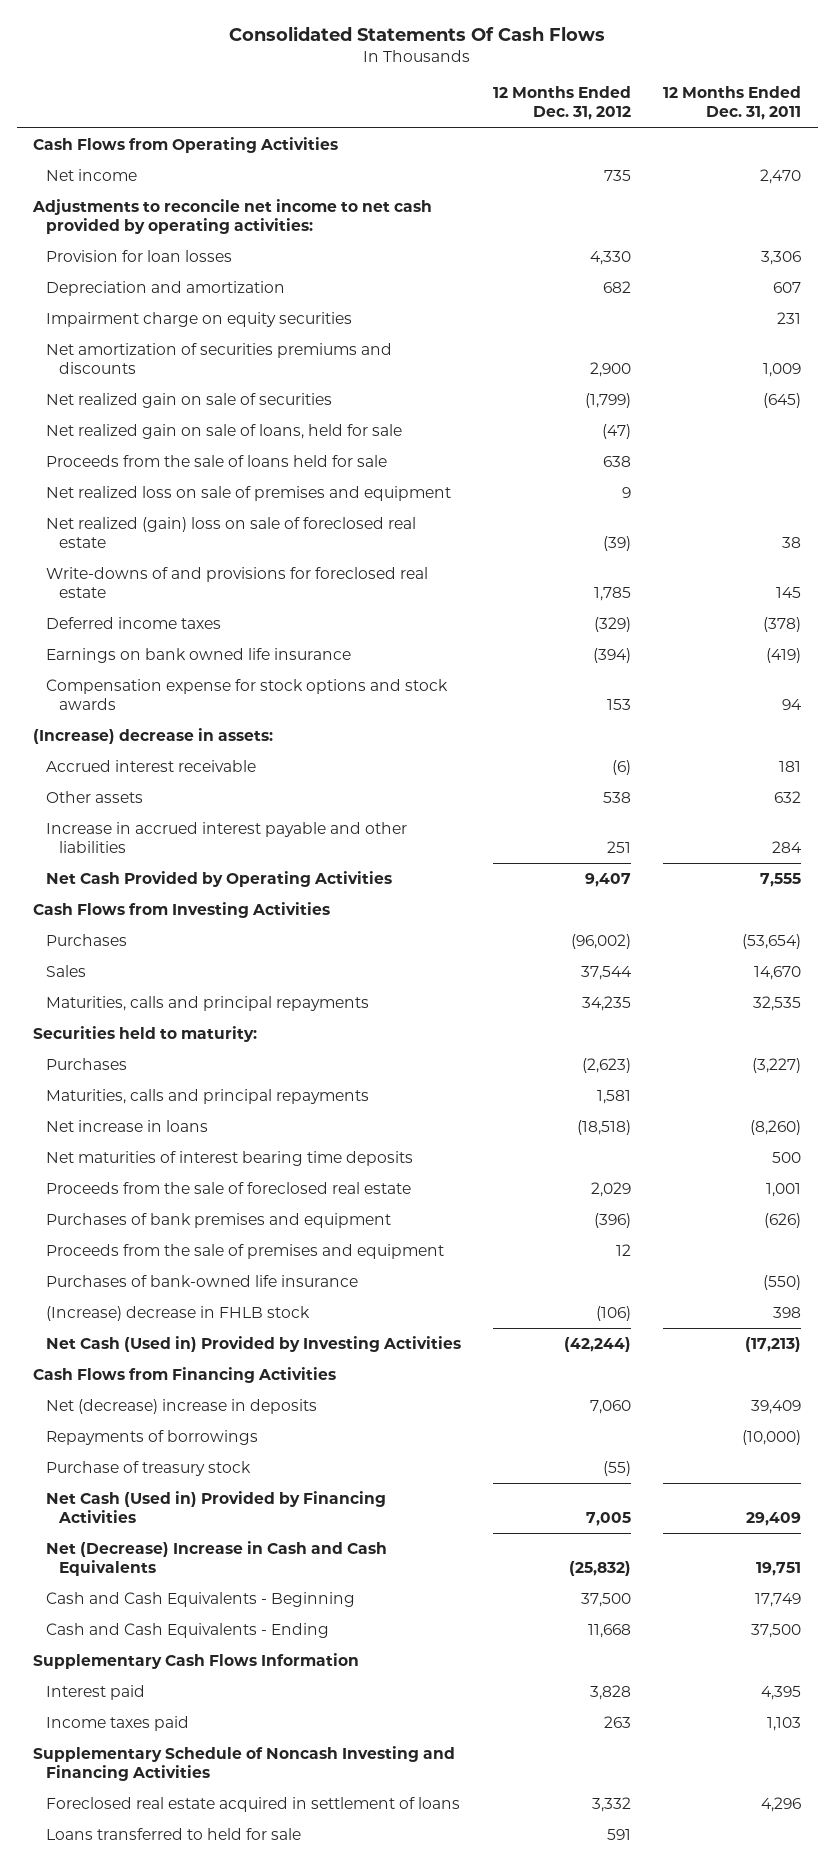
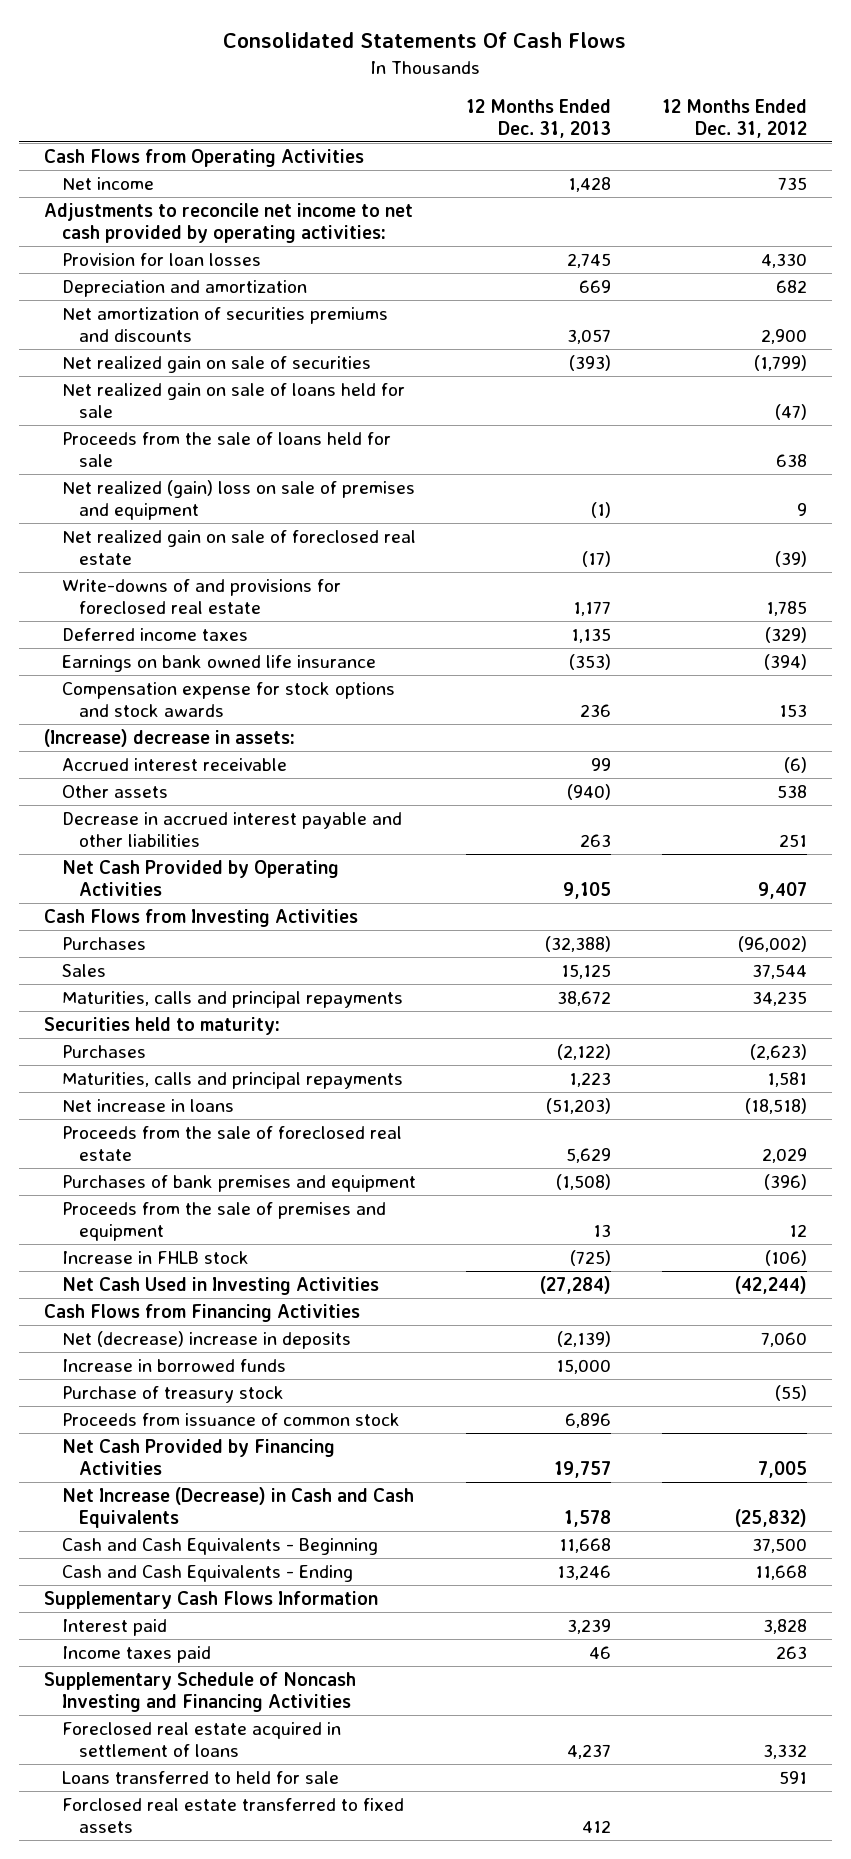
- | 12 Months Ended Dec. 31, 2012 | 12 Months Ended Dec. 31, 2011
+ | 12 Months Ended Dec. 31, 2013 | 12 Months Ended Dec. 31, 2012
- Impairment charge on equity securities | | 231
- Net realized gain on sale of loans, held for sale | (47) |
+ Net realized gain on sale of loans held for sale | | (47)
- Net realized loss on sale of premises and equipment | 9 |
- Net realized (gain) loss on sale of foreclosed real estate | (39) | 38
+ Net realized (gain) loss on sale of premises and equipment | (1) | 9
+ Net realized gain on sale of foreclosed real estate | (17) | (39)
- Increase in accrued interest payable and other liabilities | 251 | 284
+ Decrease in accrued interest payable and other liabilities | 263 | 251
- Net maturities of interest bearing time deposits | | 500
- Purchases of bank-owned life insurance | | (550)
- (Increase) decrease in FHLB stock | (106) | 398
- Net Cash (Used in) Provided by Investing Activities | (42,244) | (17,213)
+ Increase in FHLB stock | (725) | (106)
+ Net Cash Used in Investing Activities | (27,284) | (42,244)
- Repayments of borrowings | | (10,000)
+ Increase in borrowed funds | 15,000 |
- Net Cash (Used in) Provided by Financing Activities | 7,005 | 29,409
- Net (Decrease) Increase in Cash and Cash Equivalents | (25,832) | 19,751
+ Proceeds from issuance of common stock | 6,896 |
+ Net Cash Provided by Financing Activities | 19,757 | 7,005
+ Net Increase (Decrease) in Cash and Cash Equivalents | 1,578 | (25,832)
+ Forclosed real estate transferred to fixed assets | 412 |

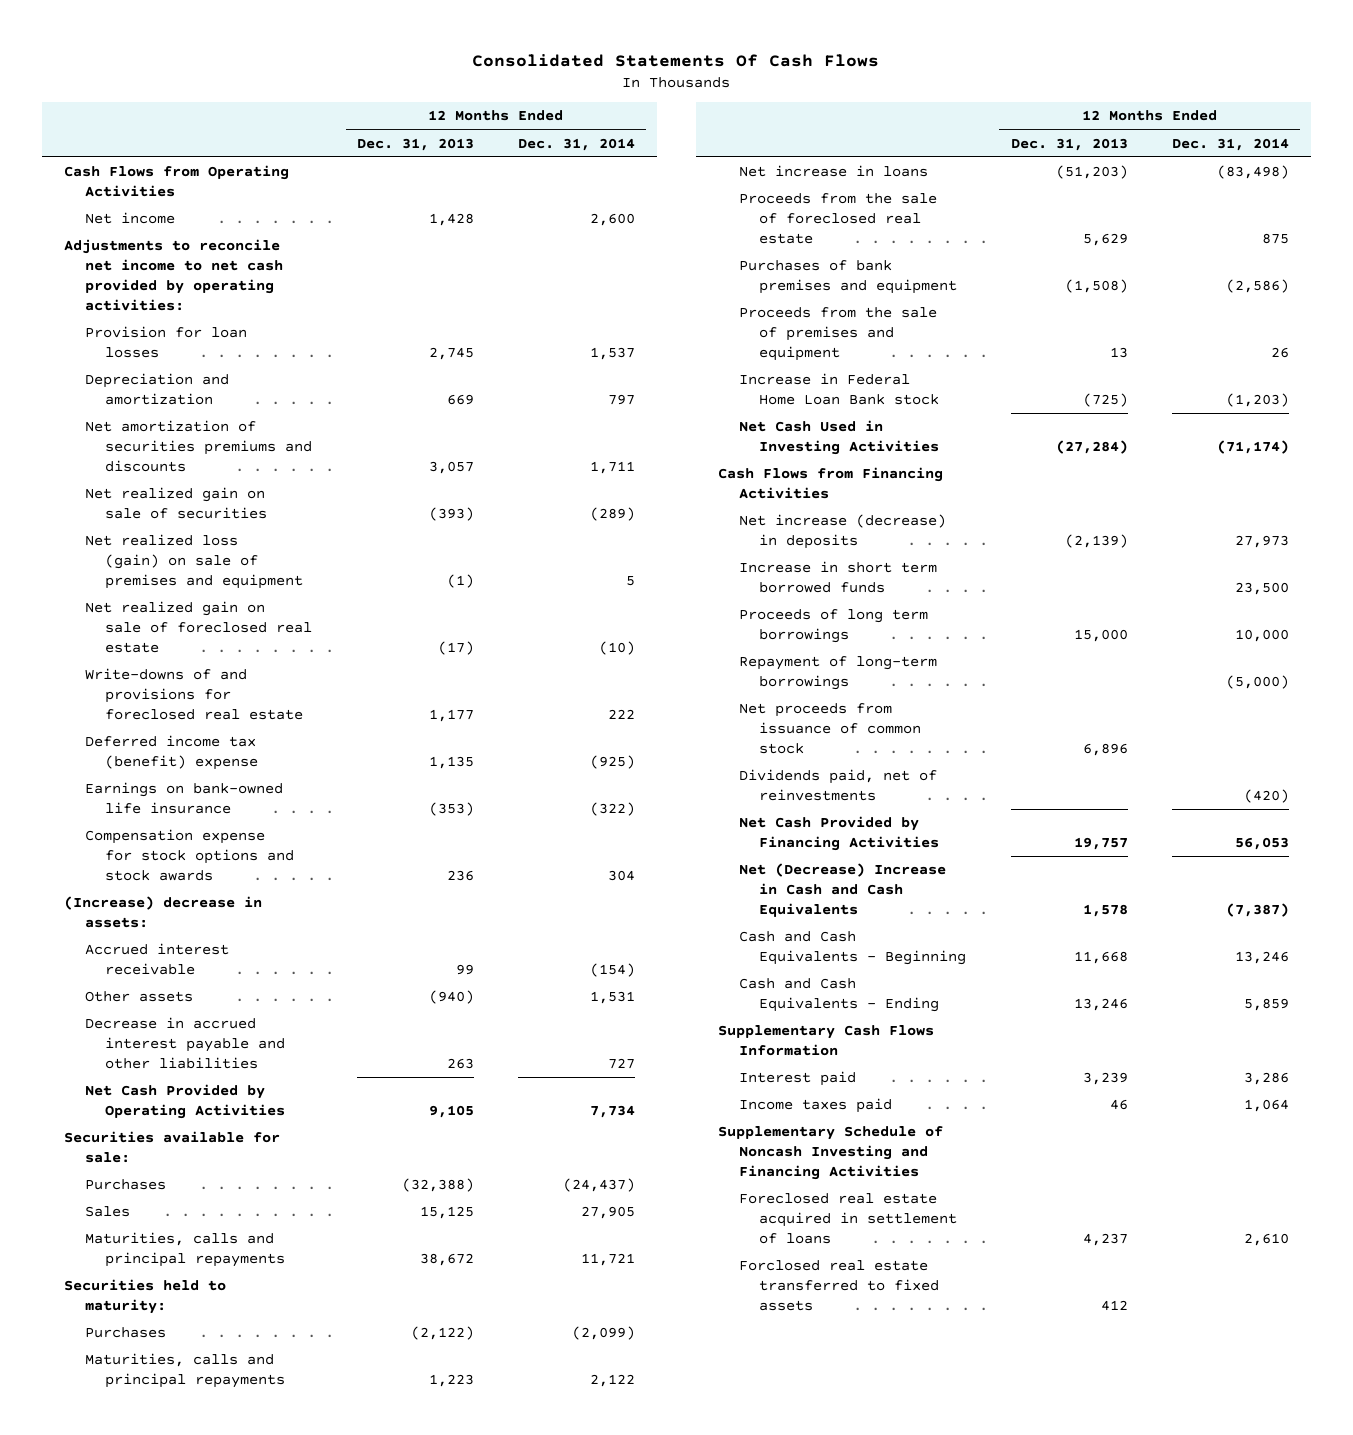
- | 12 Months Ended Dec. 31, 2013 | 12 Months Ended Dec. 31, 2012
+ | 12 Months Ended Dec. 31, 2013 | 12 Months Ended Dec. 31, 2014
- Net realized gain on sale of loans held for sale | | (47)
- Proceeds from the sale of loans held for sale | | 638
- Net realized (gain) loss on sale of premises and equipment | (1) | 9
+ Net realized loss (gain) on sale of premises and equipment | (1) | 5
- Deferred income taxes | 1,135 | (329)
- Earnings on bank owned life insurance | (353) | (394)
+ Deferred income tax (benefit) expense | 1,135 | (925)
+ Earnings on bank-owned life insurance | (353) | (322)
- Cash Flows from Investing Activities
+ Securities available for sale:
- Increase in FHLB stock | (725) | (106)
+ Increase in Federal Home Loan Bank stock | (725) | (1,203)
- Net (decrease) increase in deposits | (2,139) | 7,060
- Increase in borrowed funds | 15,000 |
- Purchase of treasury stock | | (55)
- Proceeds from issuance of common stock | 6,896 |
+ Net increase (decrease) in deposits | (2,139) | 27,973
+ Increase in short term borrowed funds | | 23,500
+ Proceeds of long term borrowings | 15,000 | 10,000
+ Repayment of long-term borrowings | | (5,000)
+ Net proceeds from issuance of common stock | 6,896 |
+ Dividends paid, net of reinvestments | | (420)
- Net Increase (Decrease) in Cash and Cash Equivalents | 1,578 | (25,832)
+ Net (Decrease) Increase in Cash and Cash Equivalents | 1,578 | (7,387)
- Loans transferred to held for sale | | 591

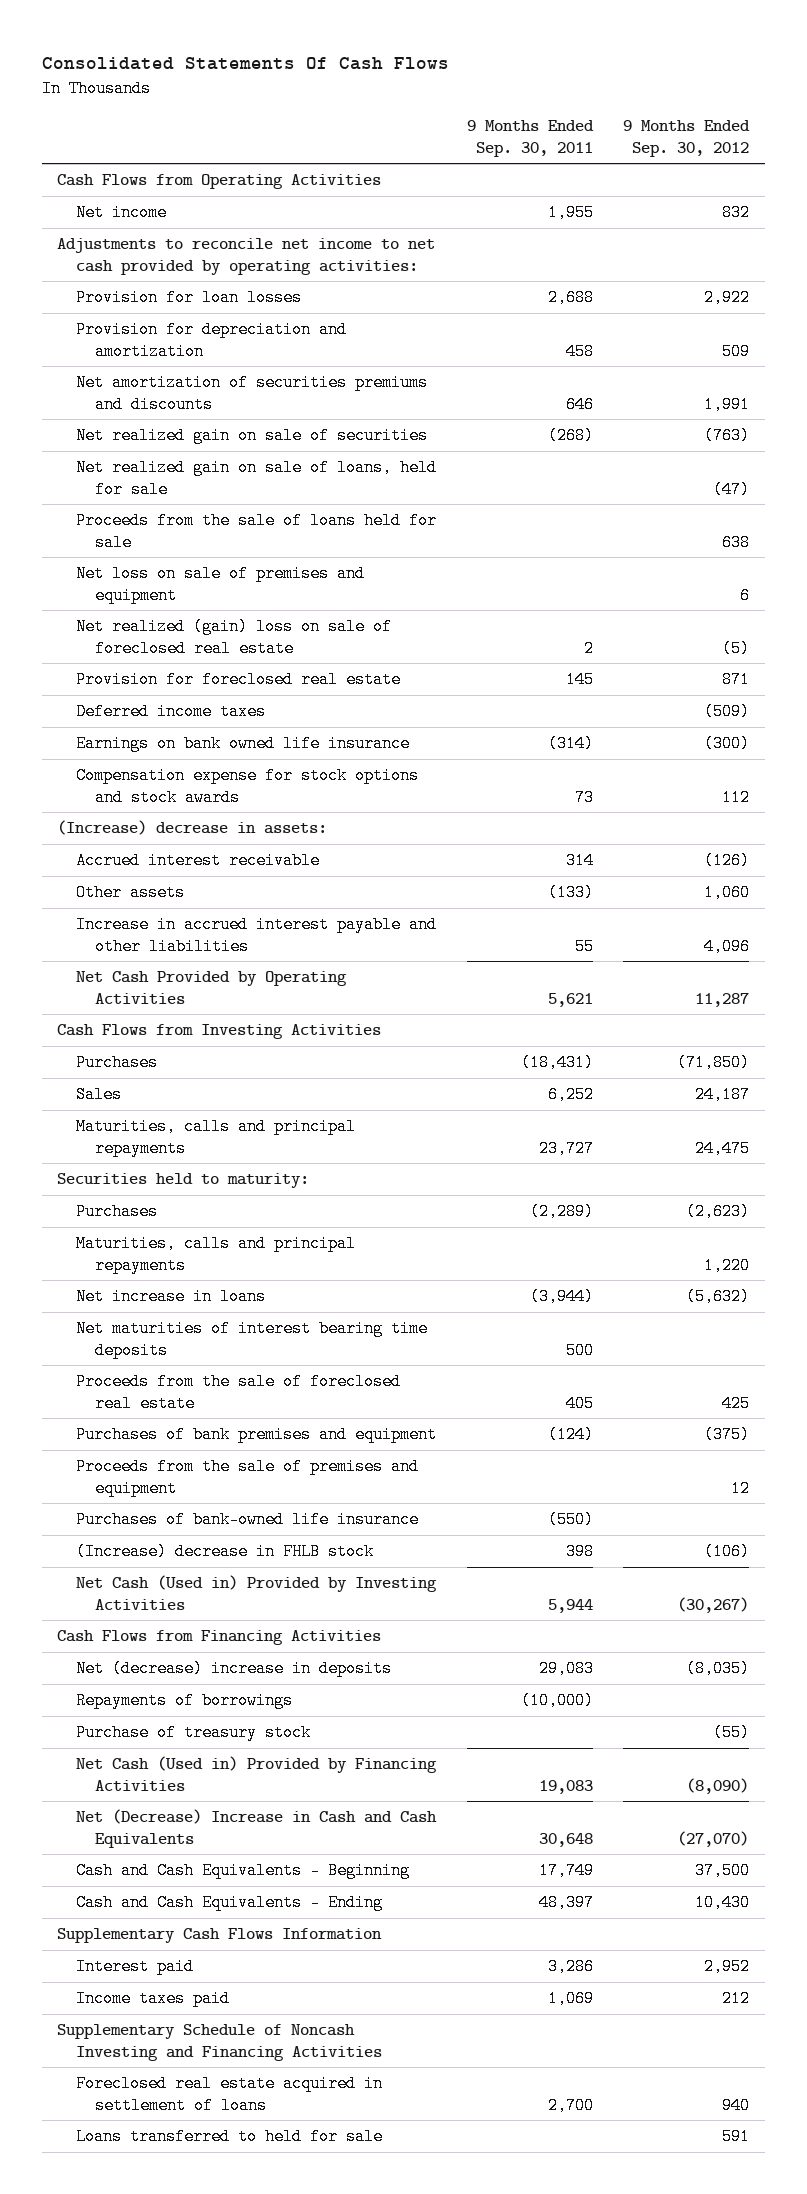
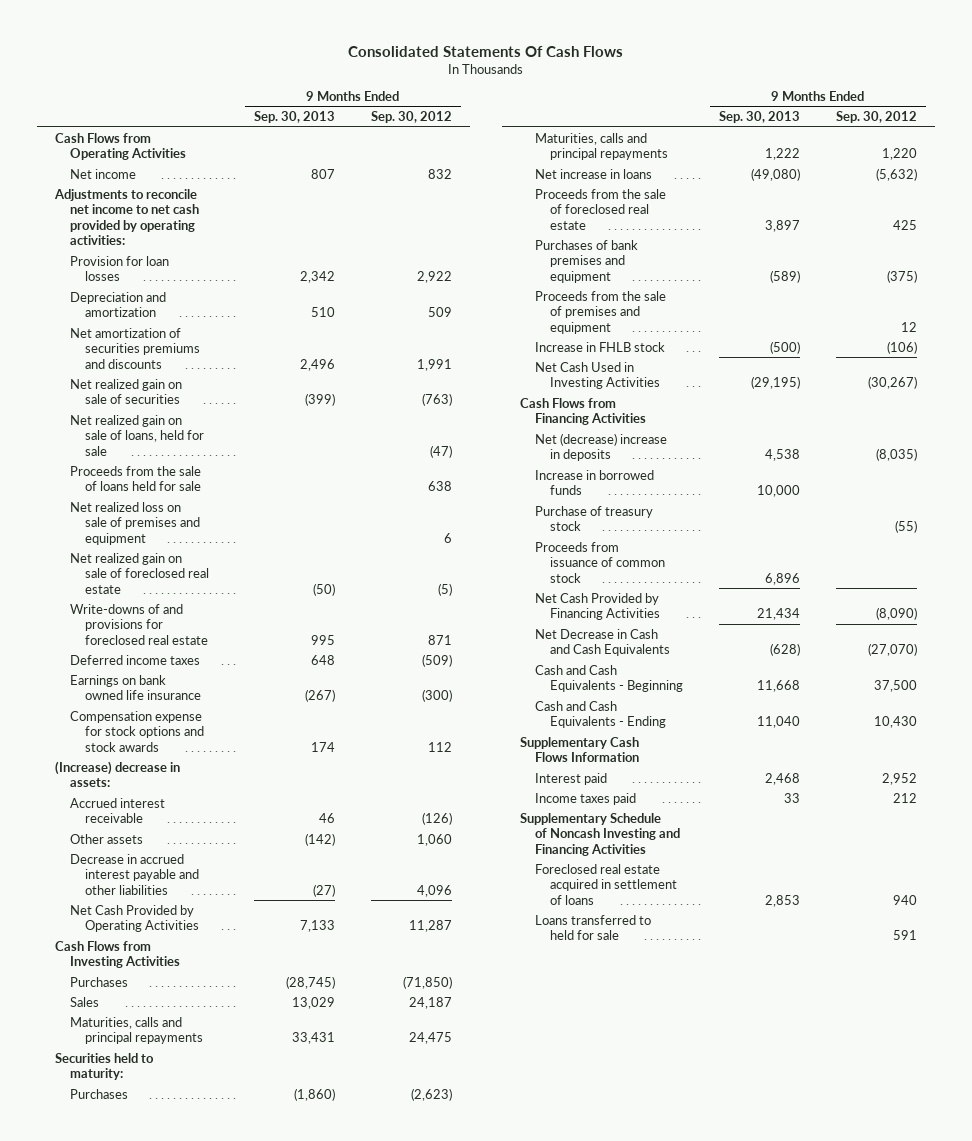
- | 9 Months Ended Sep. 30, 2011 | 9 Months Ended Sep. 30, 2012
+ | 9 Months Ended Sep. 30, 2013 | 9 Months Ended Sep. 30, 2012
- Provision for depreciation and amortization | 458 | 509
+ Depreciation and amortization | 510 | 509
- Net loss on sale of premises and equipment | | 6
- Net realized (gain) loss on sale of foreclosed real estate | 2 | (5)
- Provision for foreclosed real estate | 145 | 871
+ Net realized loss on sale of premises and equipment | | 6
+ Net realized gain on sale of foreclosed real estate | (50) | (5)
+ Write-downs of and provisions for foreclosed real estate | 995 | 871
- Increase in accrued interest payable and other liabilities | 55 | 4,096
+ Decrease in accrued interest payable and other liabilities | (27) | 4,096
- Net maturities of interest bearing time deposits | 500 |
- Purchases of bank-owned life insurance | (550) |
- (Increase) decrease in FHLB stock | 398 | (106)
- Net Cash (Used in) Provided by Investing Activities | 5,944 | (30,267)
+ Increase in FHLB stock | (500) | (106)
+ Net Cash Used in Investing Activities | (29,195) | (30,267)
- Repayments of borrowings | (10,000) |
+ Increase in borrowed funds | 10,000 |
- Net Cash (Used in) Provided by Financing Activities | 19,083 | (8,090)
- Net (Decrease) Increase in Cash and Cash Equivalents | 30,648 | (27,070)
+ Proceeds from issuance of common stock | 6,896 |
+ Net Cash Provided by Financing Activities | 21,434 | (8,090)
+ Net Decrease in Cash and Cash Equivalents | (628) | (27,070)

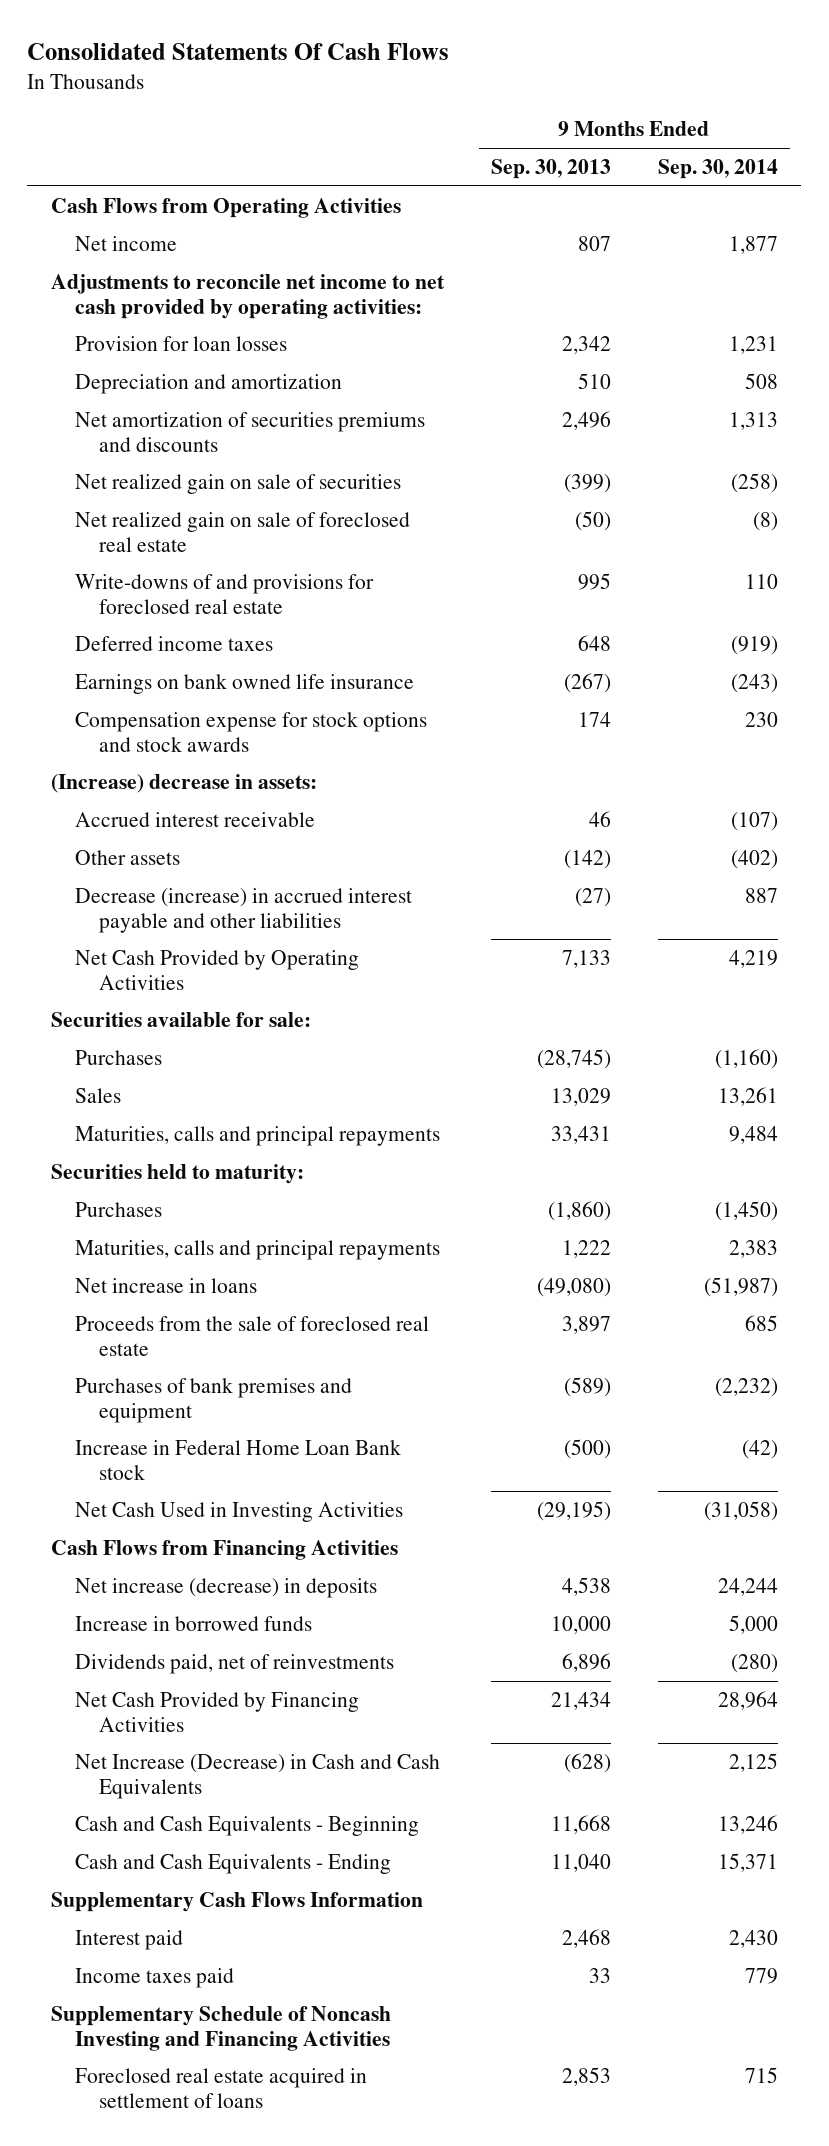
- | 9 Months Ended Sep. 30, 2013 | 9 Months Ended Sep. 30, 2012
+ | 9 Months Ended Sep. 30, 2013 | 9 Months Ended Sep. 30, 2014
- Net realized gain on sale of loans, held for sale | | (47)
- Proceeds from the sale of loans held for sale | | 638
- Net realized loss on sale of premises and equipment | | 6
- Decrease in accrued interest payable and other liabilities | (27) | 4,096
+ Decrease (increase) in accrued interest payable and other liabilities | (27) | 887
- Cash Flows from Investing Activities
+ Securities available for sale:
- Proceeds from the sale of premises and equipment | | 12
- Increase in FHLB stock | (500) | (106)
+ Increase in Federal Home Loan Bank stock | (500) | (42)
- Net (decrease) increase in deposits | 4,538 | (8,035)
+ Net increase (decrease) in deposits | 4,538 | 24,244
- Purchase of treasury stock | | (55)
- Proceeds from issuance of common stock | 6,896 |
+ Dividends paid, net of reinvestments | 6,896 | (280)
- Net Decrease in Cash and Cash Equivalents | (628) | (27,070)
+ Net Increase (Decrease) in Cash and Cash Equivalents | (628) | 2,125
- Loans transferred to held for sale | | 591

